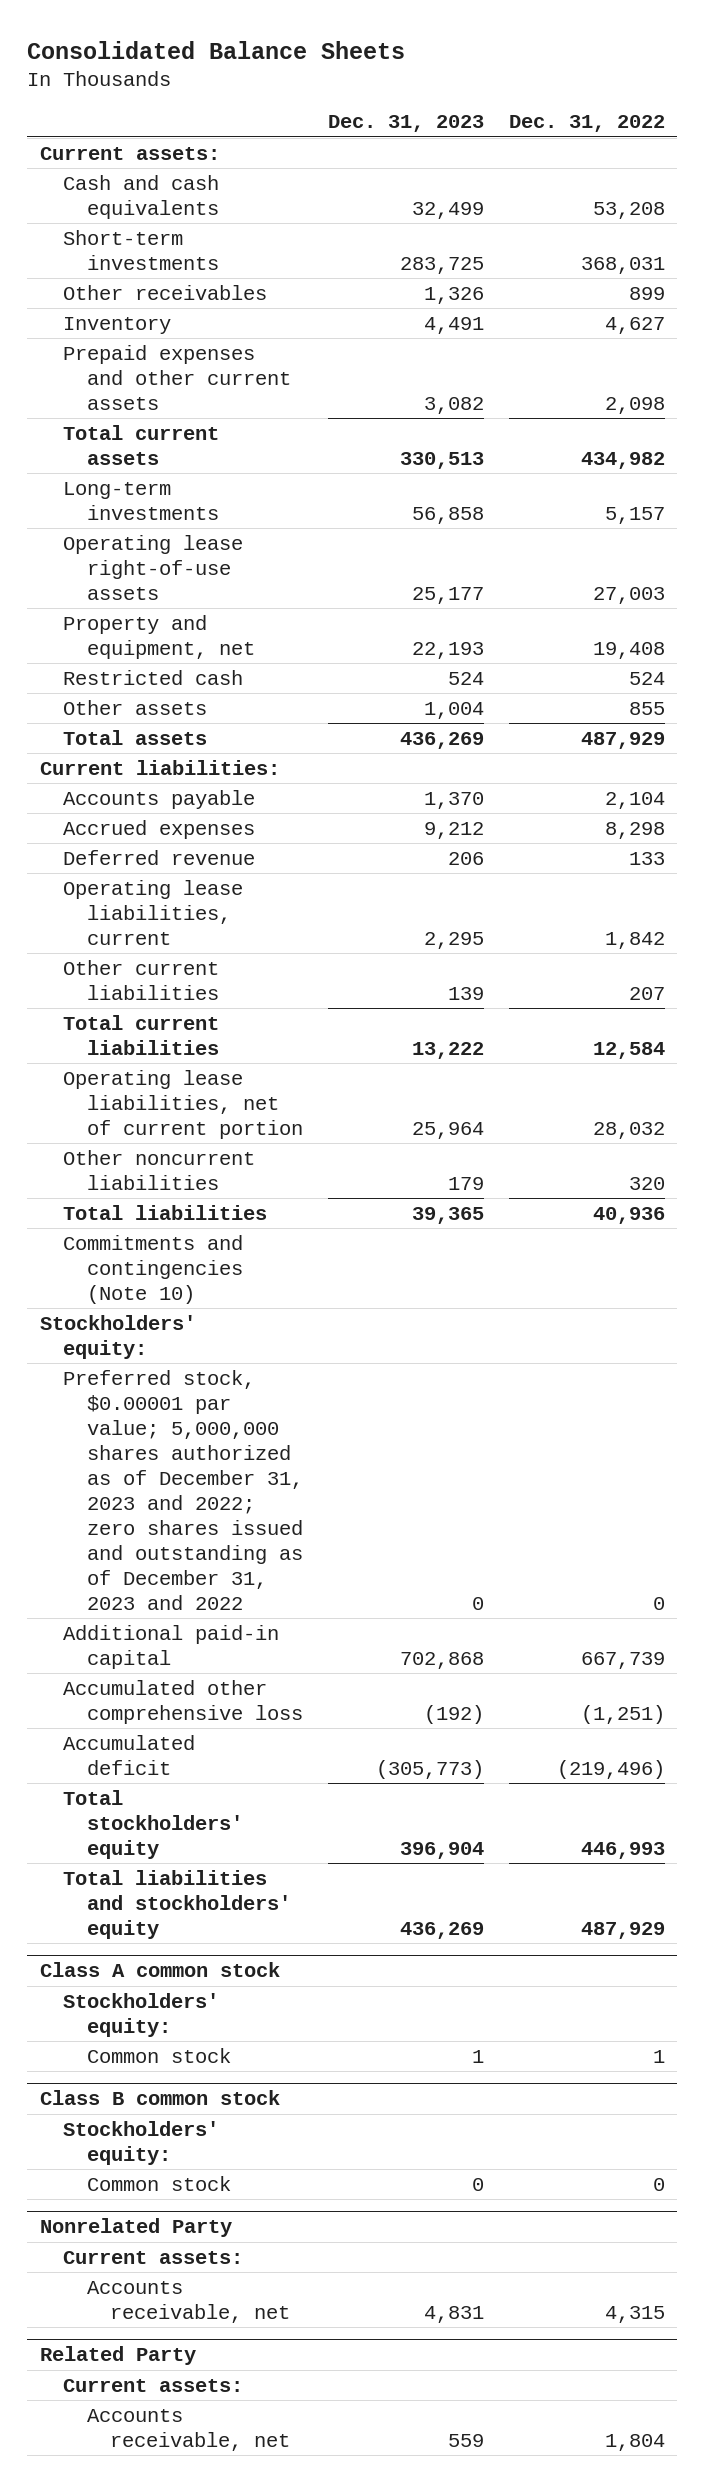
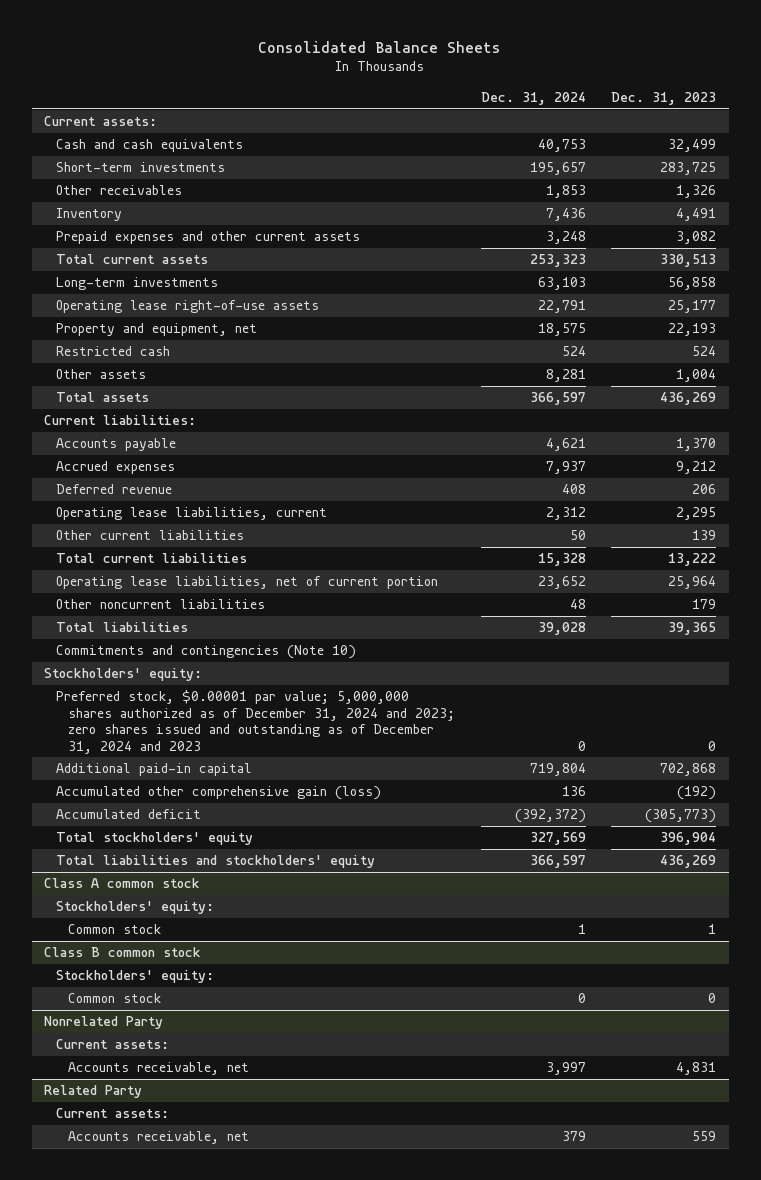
- | Dec. 31, 2023 | Dec. 31, 2022
+ | Dec. 31, 2024 | Dec. 31, 2023
- Preferred stock, $0.00001 par value; 5,000,000 shares authorized as of December 31, 2023 and 2022; zero shares issued and outstanding as of December 31, 2023 and 2022 | 0 | 0
+ Preferred stock, $0.00001 par value; 5,000,000 shares authorized as of December 31, 2024 and 2023; zero shares issued and outstanding as of December 31, 2024 and 2023 | 0 | 0
- Accumulated other comprehensive loss | (192) | (1,251)
+ Accumulated other comprehensive gain (loss) | 136 | (192)

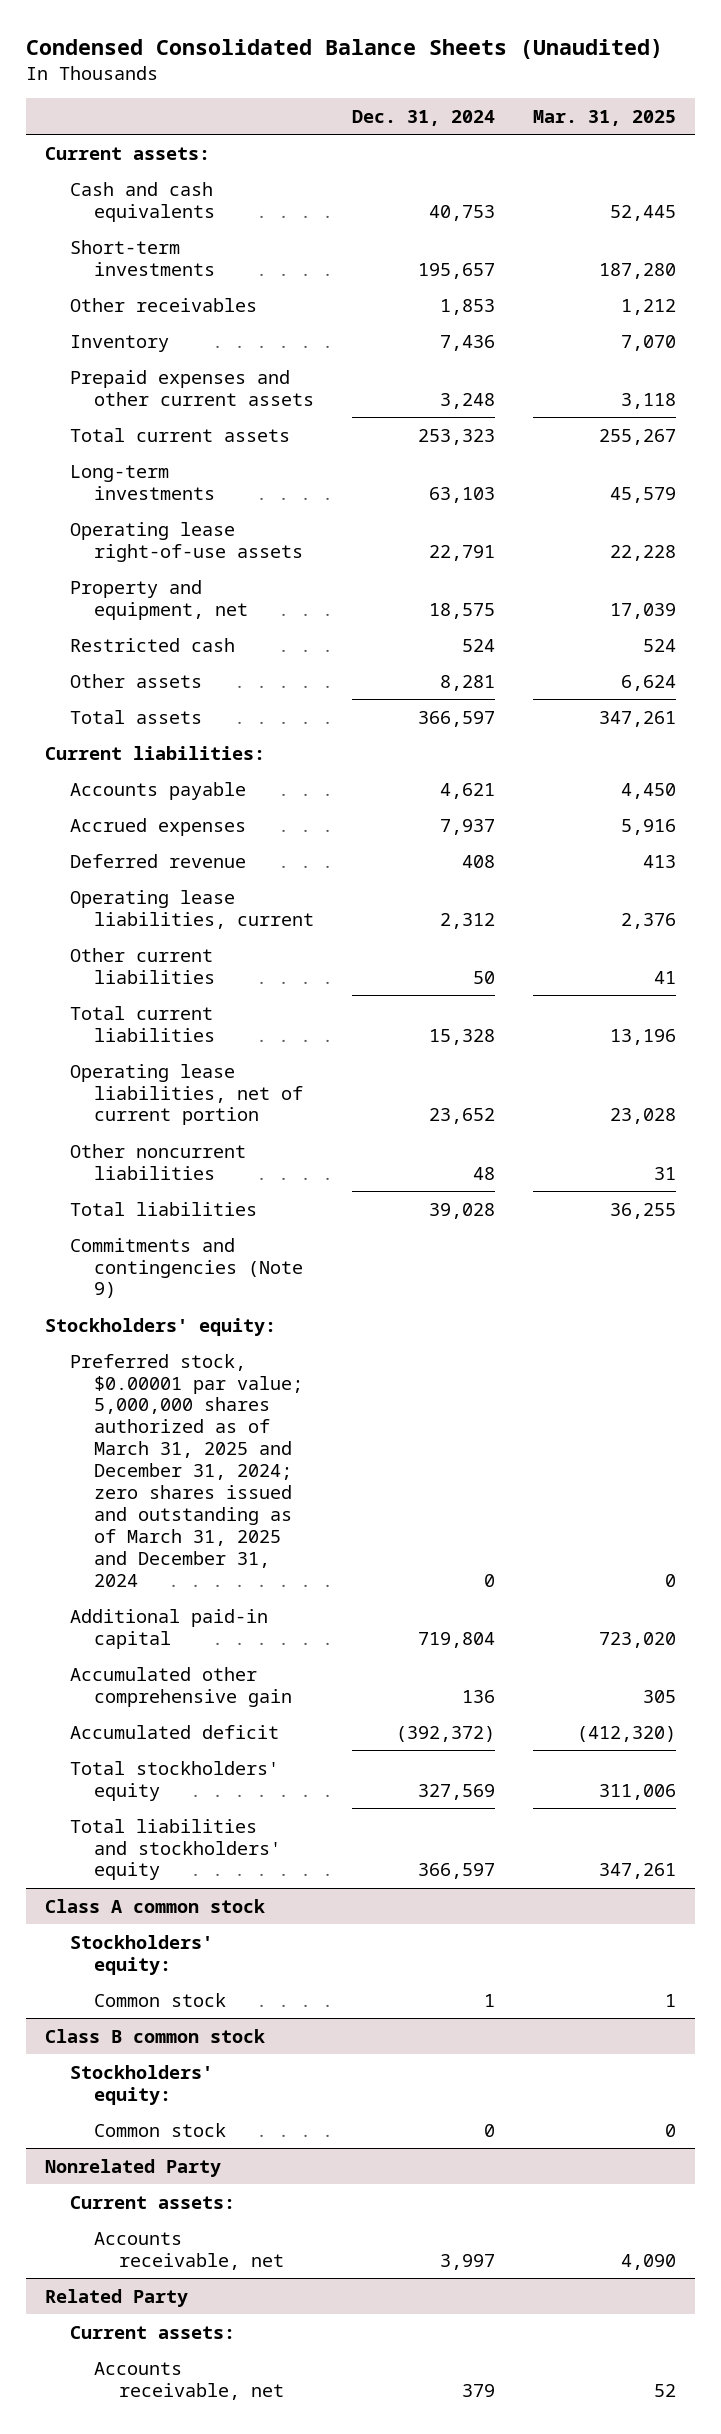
- Consolidated Balance Sheets
+ Condensed Consolidated Balance Sheets (Unaudited)
- | Dec. 31, 2024 | Dec. 31, 2023
+ | Dec. 31, 2024 | Mar. 31, 2025
- Commitments and contingencies (Note 10)
+ Commitments and contingencies (Note 9)
- Preferred stock, $0.00001 par value; 5,000,000 shares authorized as of December 31, 2024 and 2023; zero shares issued and outstanding as of December 31, 2024 and 2023 | 0 | 0
+ Preferred stock, $0.00001 par value; 5,000,000 shares authorized as of March 31, 2025 and December 31, 2024; zero shares issued and outstanding as of March 31, 2025 and December 31, 2024 | 0 | 0
- Accumulated other comprehensive gain (loss) | 136 | (192)
+ Accumulated other comprehensive gain | 136 | 305

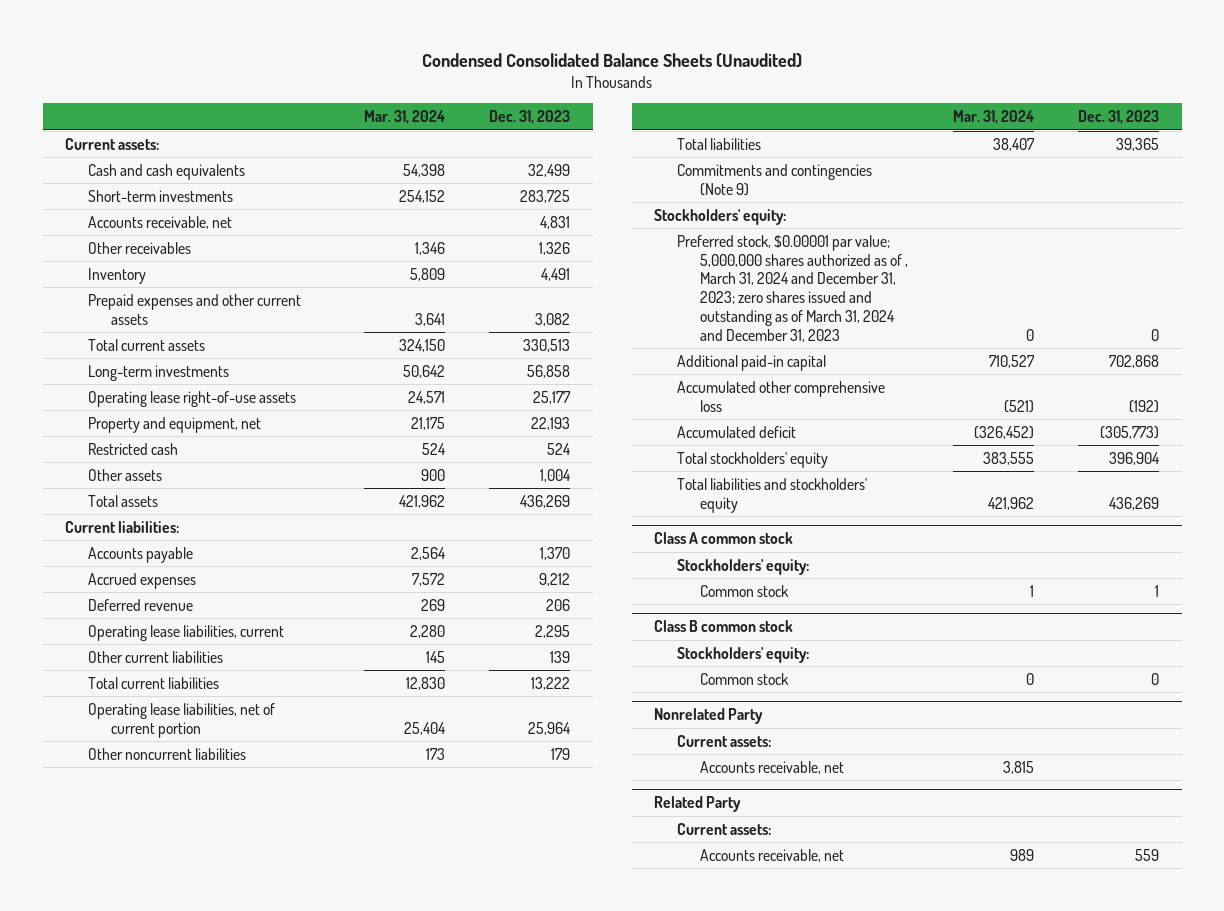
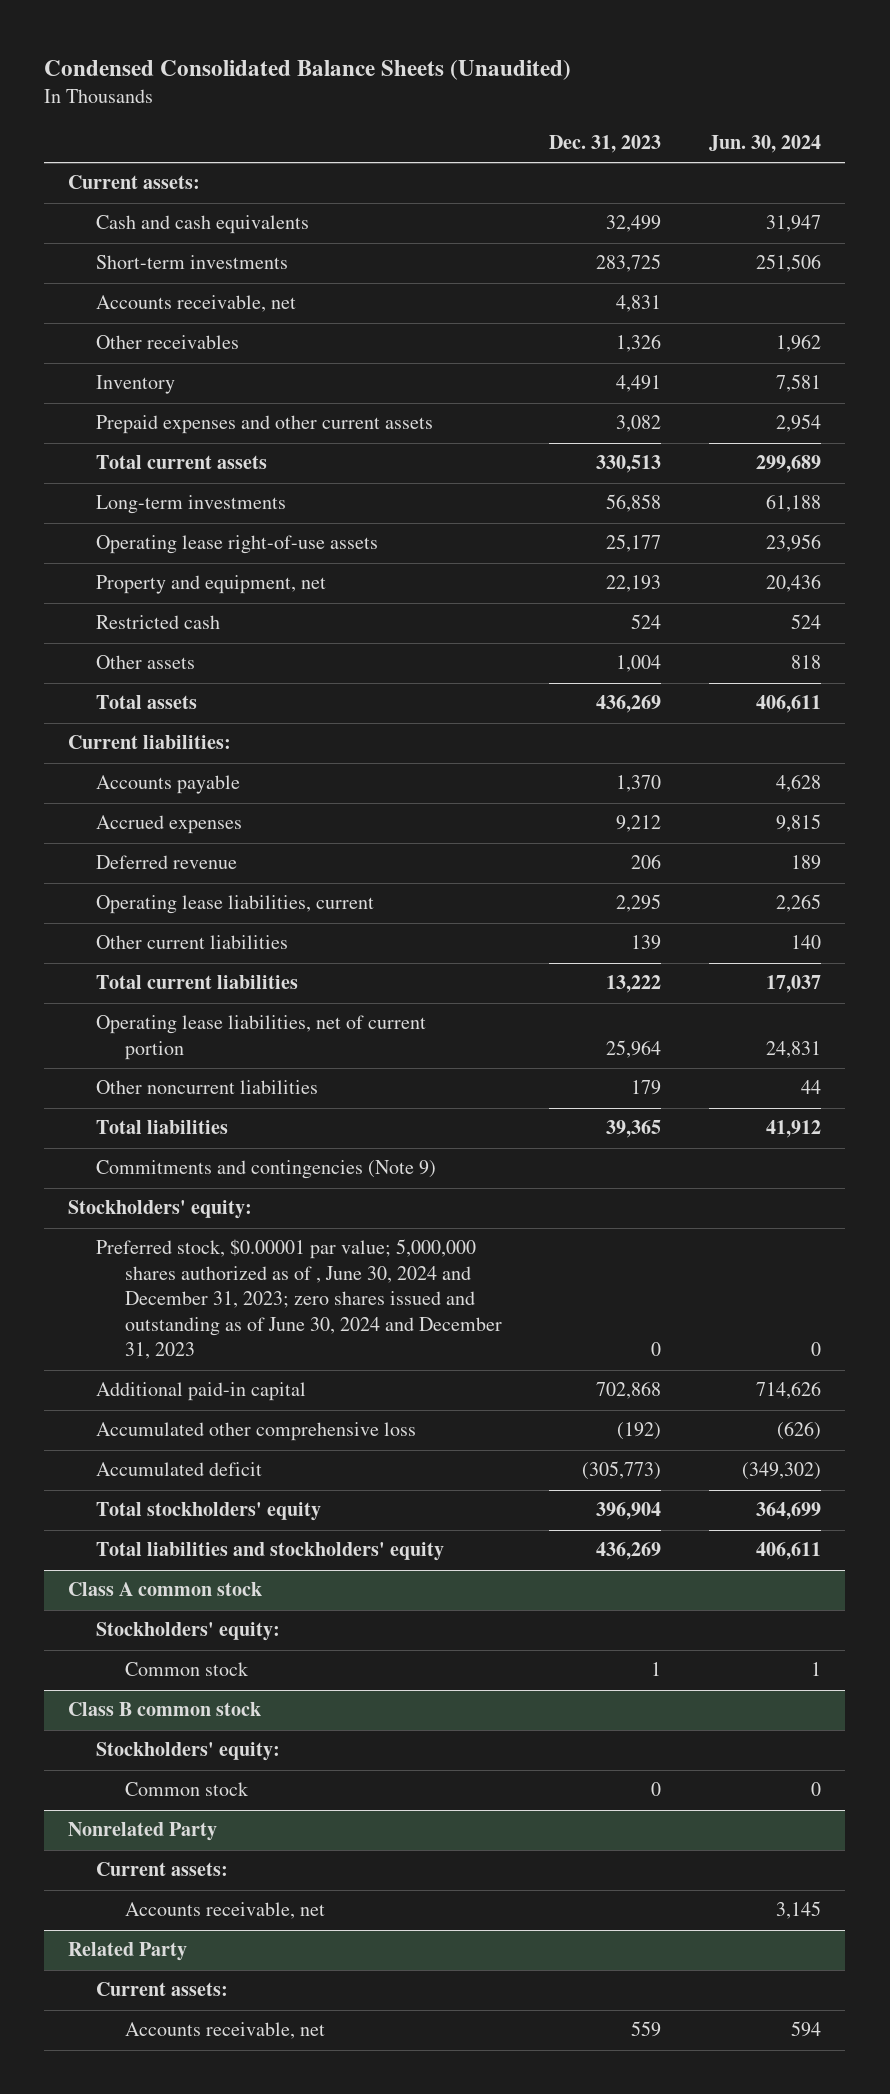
- | Mar. 31, 2024 | Dec. 31, 2023
+ | Dec. 31, 2023 | Jun. 30, 2024
- Preferred stock, $0.00001 par value; 5,000,000 shares authorized as of , March 31, 2024 and December 31, 2023; zero shares issued and outstanding as of March 31, 2024 and December 31, 2023 | 0 | 0
+ Preferred stock, $0.00001 par value; 5,000,000 shares authorized as of , June 30, 2024 and December 31, 2023; zero shares issued and outstanding as of June 30, 2024 and December 31, 2023 | 0 | 0

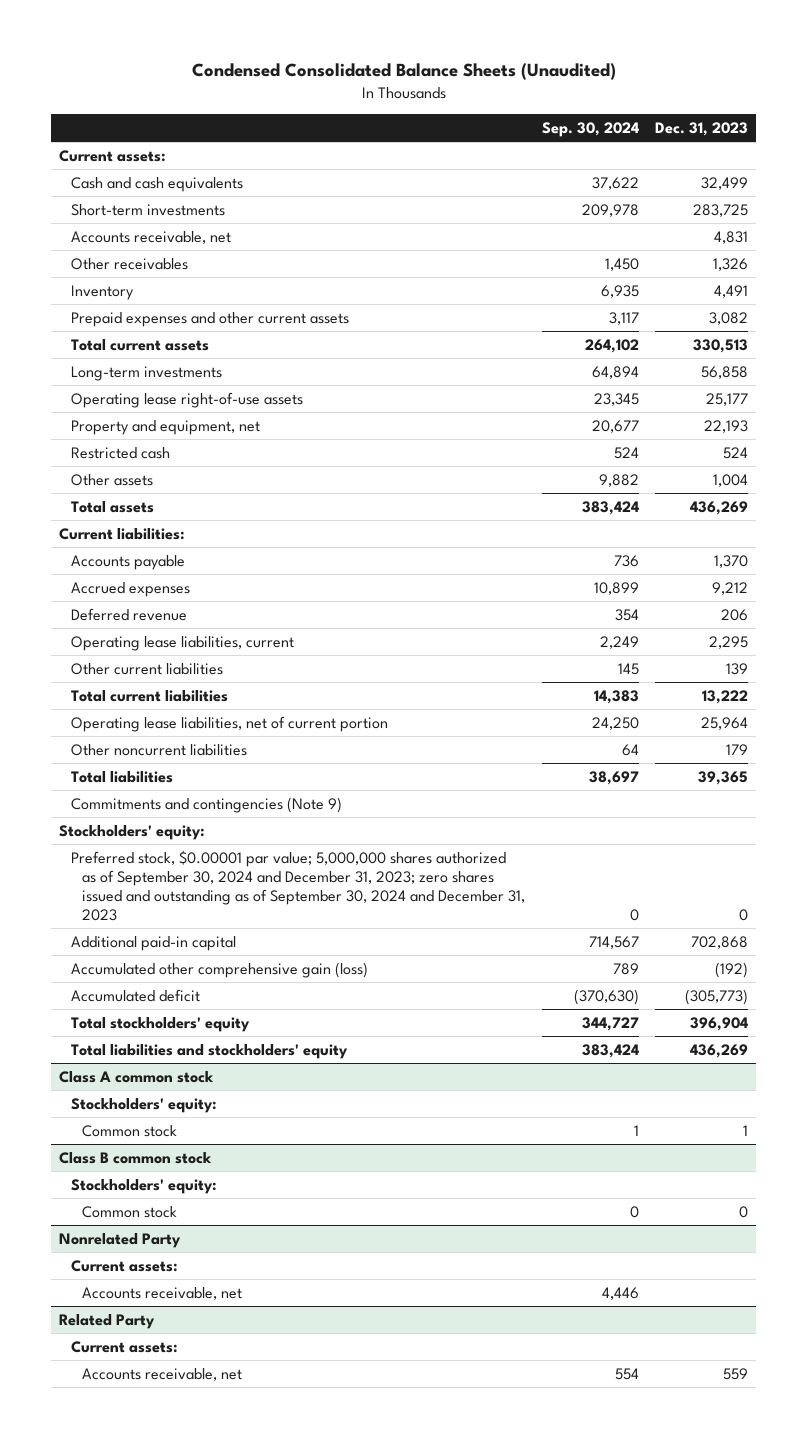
- | Dec. 31, 2023 | Jun. 30, 2024
+ | Sep. 30, 2024 | Dec. 31, 2023
- Preferred stock, $0.00001 par value; 5,000,000 shares authorized as of , June 30, 2024 and December 31, 2023; zero shares issued and outstanding as of June 30, 2024 and December 31, 2023 | 0 | 0
+ Preferred stock, $0.00001 par value; 5,000,000 shares authorized as of September 30, 2024 and December 31, 2023; zero shares issued and outstanding as of September 30, 2024 and December 31, 2023 | 0 | 0
- Accumulated other comprehensive loss | (192) | (626)
+ Accumulated other comprehensive gain (loss) | 789 | (192)

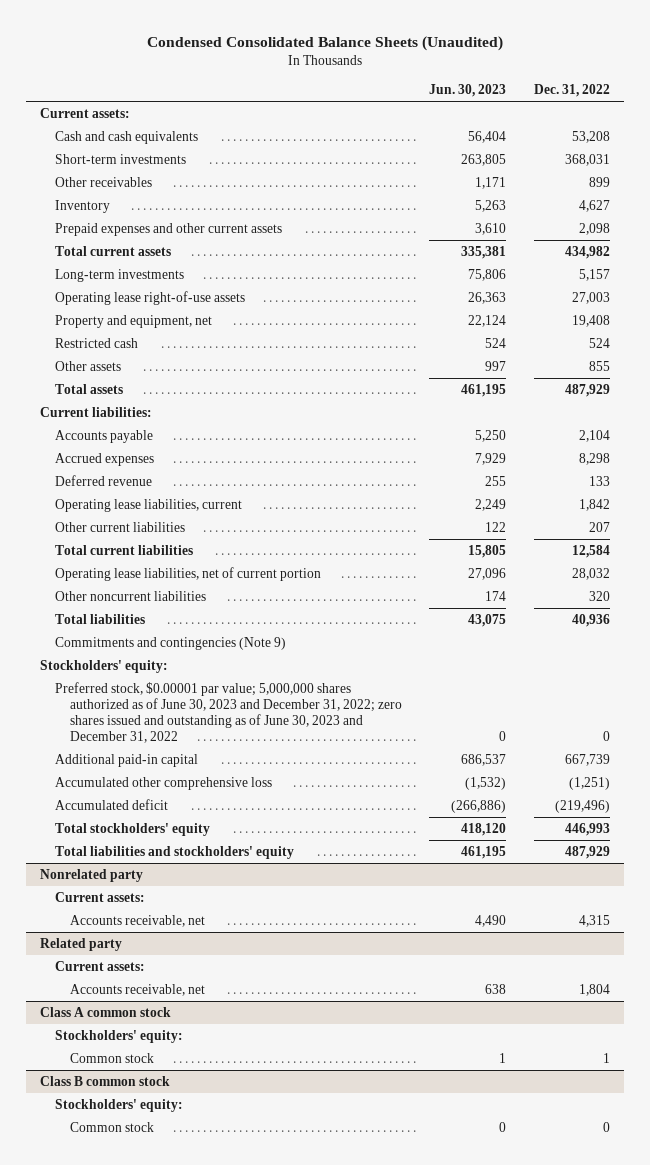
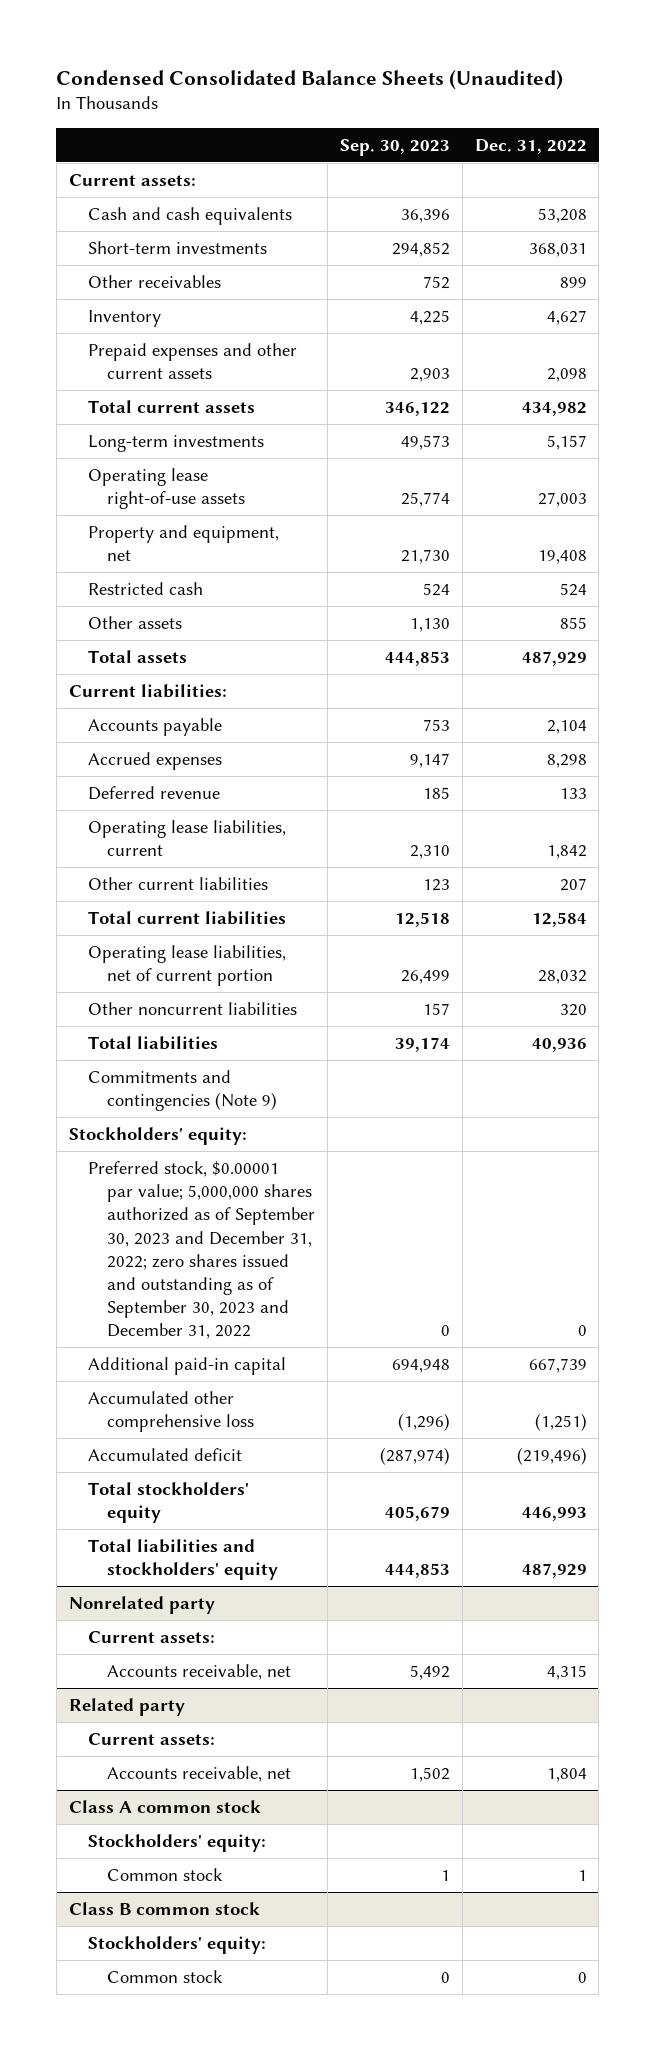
- | Jun. 30, 2023 | Dec. 31, 2022
+ | Sep. 30, 2023 | Dec. 31, 2022
- Preferred stock, $0.00001 par value; 5,000,000 shares authorized as of June 30, 2023 and December 31, 2022; zero shares issued and outstanding as of June 30, 2023 and December 31, 2022 | 0 | 0
+ Preferred stock, $0.00001 par value; 5,000,000 shares authorized as of September 30, 2023 and December 31, 2022; zero shares issued and outstanding as of September 30, 2023 and December 31, 2022 | 0 | 0

